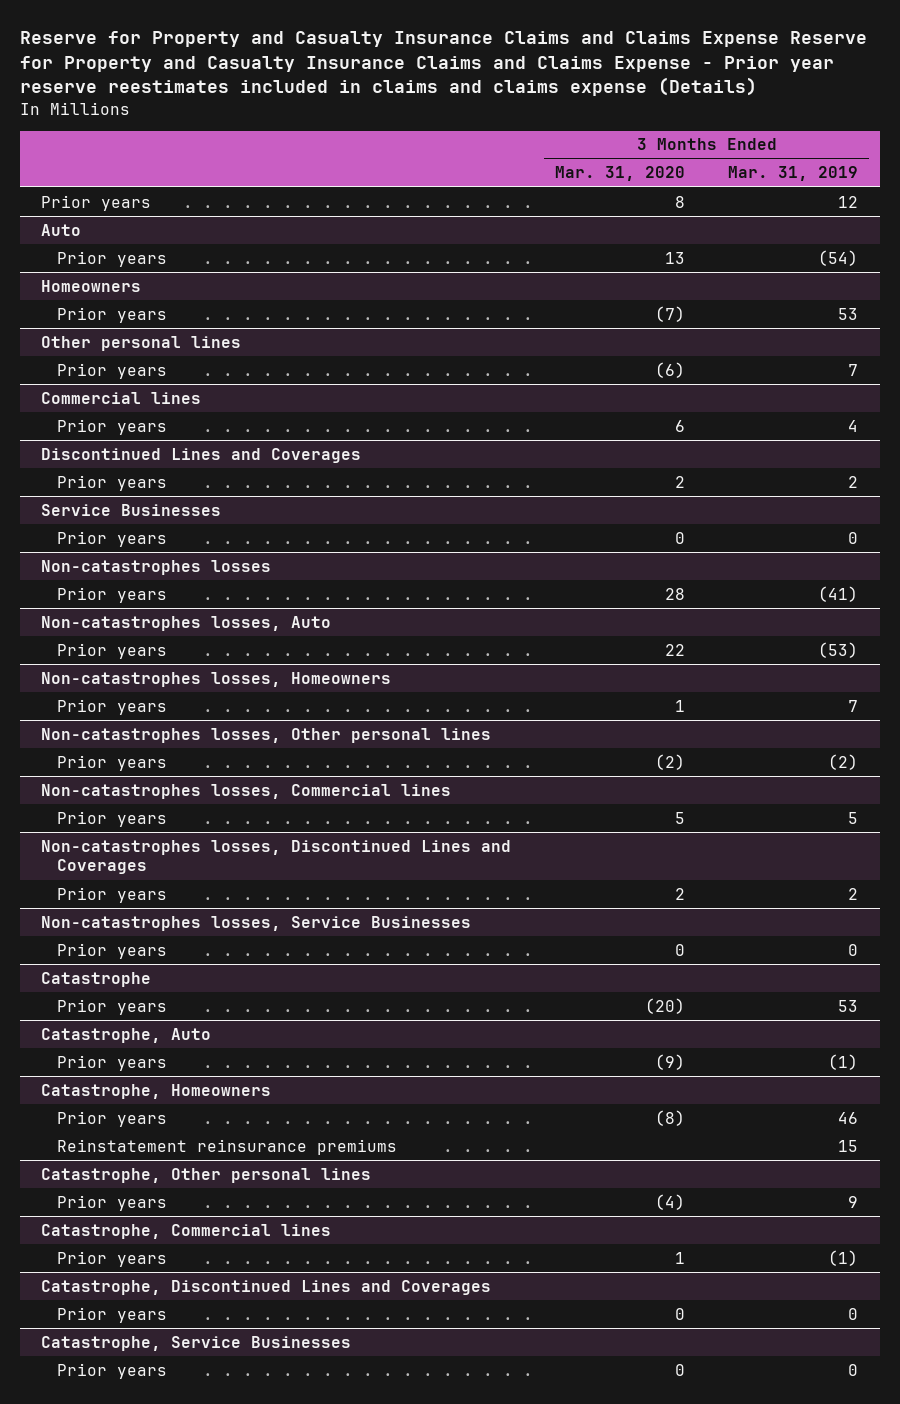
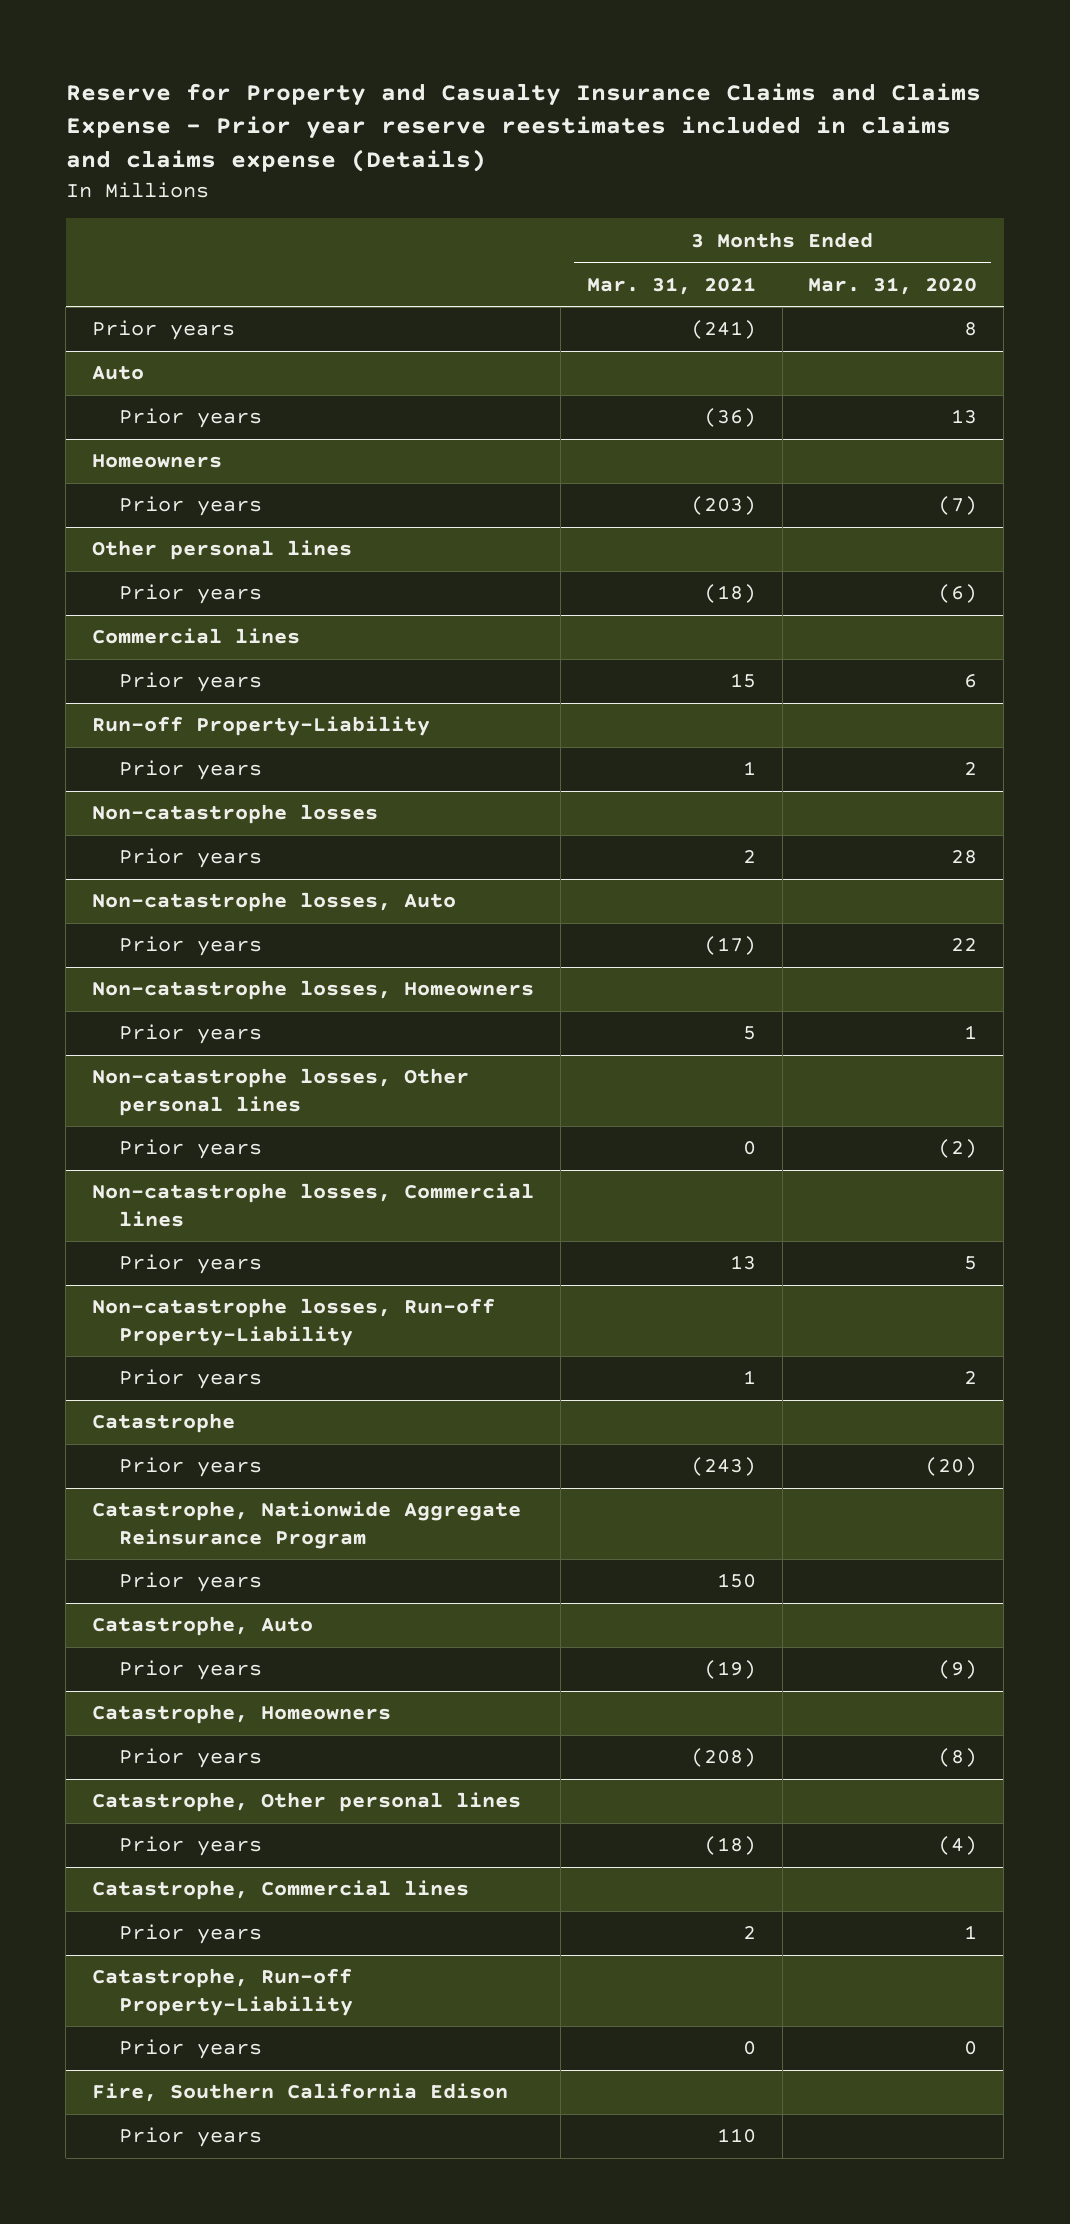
- Reserve for Property and Casualty Insurance Claims and Claims Expense Reserve for Property and Casualty Insurance Claims and Claims Expense - Prior year reserve reestimates included in claims and claims expense (Details)
+ Reserve for Property and Casualty Insurance Claims and Claims Expense - Prior year reserve reestimates included in claims and claims expense (Details)
- | 3 Months Ended Mar. 31, 2020 | 3 Months Ended Mar. 31, 2019
+ | 3 Months Ended Mar. 31, 2021 | 3 Months Ended Mar. 31, 2020
- Discontinued Lines and Coverages
+ Run-off Property-Liability
- Service Businesses
- Prior years | 0 | 0
- Non-catastrophes losses
+ Non-catastrophe losses
- Non-catastrophes losses, Auto
+ Non-catastrophe losses, Auto
- Non-catastrophes losses, Homeowners
+ Non-catastrophe losses, Homeowners
- Non-catastrophes losses, Other personal lines
+ Non-catastrophe losses, Other personal lines
- Non-catastrophes losses, Commercial lines
+ Non-catastrophe losses, Commercial lines
- Non-catastrophes losses, Discontinued Lines and Coverages
+ Non-catastrophe losses, Run-off Property-Liability
- Non-catastrophes losses, Service Businesses
- Prior years | 0 | 0
+ Catastrophe, Nationwide Aggregate Reinsurance Program
+ Prior years | 150 |
@ Catastrophe, Homeowners
- Reinstatement reinsurance premiums | | 15
- Catastrophe, Discontinued Lines and Coverages
- Prior years | 0 | 0
- Catastrophe, Service Businesses
+ Catastrophe, Run-off Property-Liability
+ Fire, Southern California Edison
+ Prior years | 110 |

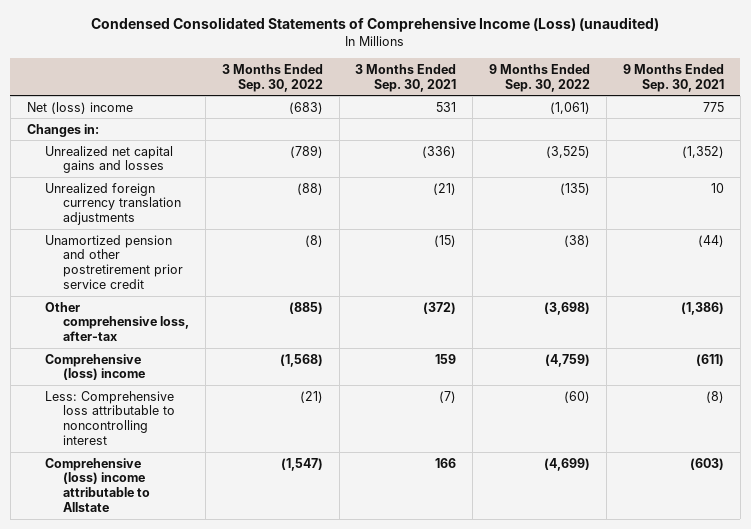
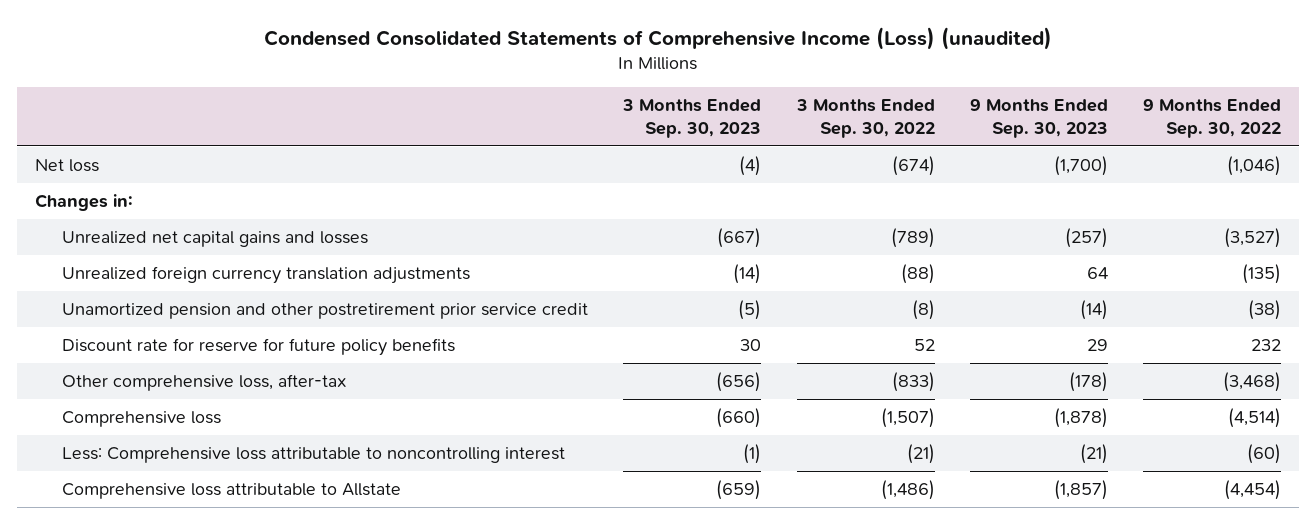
- | 3 Months Ended Sep. 30, 2022 | 3 Months Ended Sep. 30, 2021 | 9 Months Ended Sep. 30, 2022 | 9 Months Ended Sep. 30, 2021
+ | 3 Months Ended Sep. 30, 2023 | 3 Months Ended Sep. 30, 2022 | 9 Months Ended Sep. 30, 2023 | 9 Months Ended Sep. 30, 2022
- Net (loss) income | (683) | 531 | (1,061) | 775
+ Net loss | (4) | (674) | (1,700) | (1,046)
- Unrealized net capital gains and losses | (789) | (336) | (3,525) | (1,352)
+ Unrealized net capital gains and losses | (667) | (789) | (257) | (3,527)
- Other comprehensive loss, after-tax | (885) | (372) | (3,698) | (1,386)
- Comprehensive (loss) income | (1,568) | 159 | (4,759) | (611)
+ Discount rate for reserve for future policy benefits | 30 | 52 | 29 | 232
+ Other comprehensive loss, after-tax | (656) | (833) | (178) | (3,468)
+ Comprehensive loss | (660) | (1,507) | (1,878) | (4,514)
- Comprehensive (loss) income attributable to Allstate | (1,547) | 166 | (4,699) | (603)
+ Comprehensive loss attributable to Allstate | (659) | (1,486) | (1,857) | (4,454)

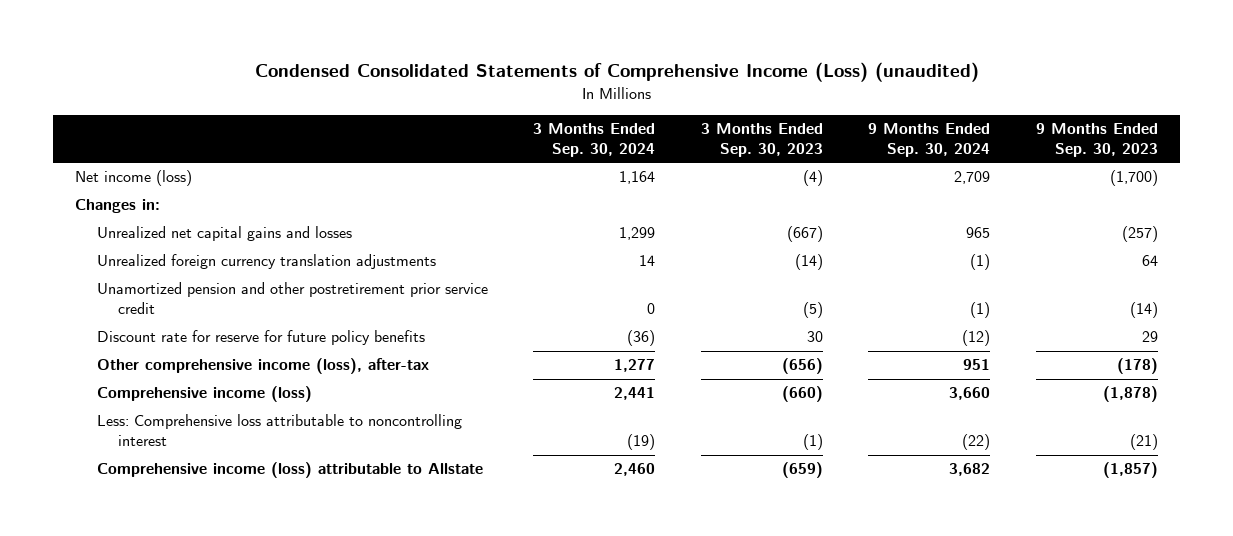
- | 3 Months Ended Sep. 30, 2023 | 3 Months Ended Sep. 30, 2022 | 9 Months Ended Sep. 30, 2023 | 9 Months Ended Sep. 30, 2022
+ | 3 Months Ended Sep. 30, 2024 | 3 Months Ended Sep. 30, 2023 | 9 Months Ended Sep. 30, 2024 | 9 Months Ended Sep. 30, 2023
- Net loss | (4) | (674) | (1,700) | (1,046)
+ Net income (loss) | 1,164 | (4) | 2,709 | (1,700)
- Other comprehensive loss, after-tax | (656) | (833) | (178) | (3,468)
- Comprehensive loss | (660) | (1,507) | (1,878) | (4,514)
+ Other comprehensive income (loss), after-tax | 1,277 | (656) | 951 | (178)
+ Comprehensive income (loss) | 2,441 | (660) | 3,660 | (1,878)
- Comprehensive loss attributable to Allstate | (659) | (1,486) | (1,857) | (4,454)
+ Comprehensive income (loss) attributable to Allstate | 2,460 | (659) | 3,682 | (1,857)

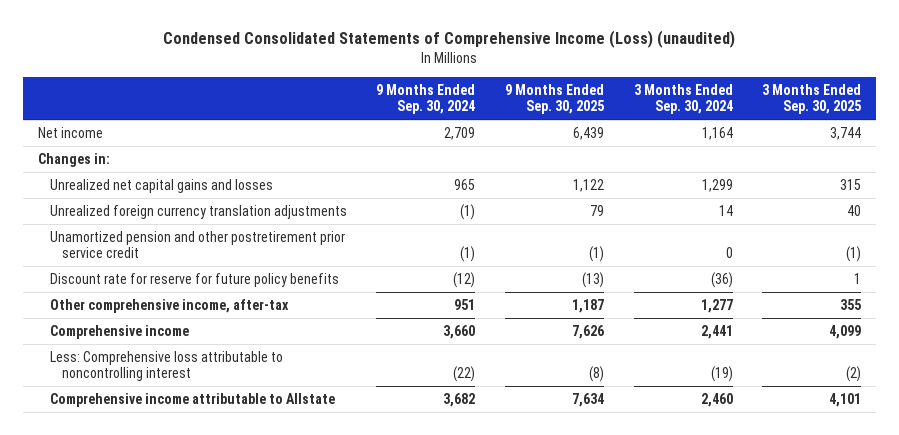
- | 3 Months Ended Sep. 30, 2024 | 3 Months Ended Sep. 30, 2023 | 9 Months Ended Sep. 30, 2024 | 9 Months Ended Sep. 30, 2023
+ | 9 Months Ended Sep. 30, 2024 | 9 Months Ended Sep. 30, 2025 | 3 Months Ended Sep. 30, 2024 | 3 Months Ended Sep. 30, 2025
- Net income (loss) | 1,164 | (4) | 2,709 | (1,700)
+ Net income | 2,709 | 6,439 | 1,164 | 3,744
- Other comprehensive income (loss), after-tax | 1,277 | (656) | 951 | (178)
- Comprehensive income (loss) | 2,441 | (660) | 3,660 | (1,878)
+ Other comprehensive income, after-tax | 951 | 1,187 | 1,277 | 355
+ Comprehensive income | 3,660 | 7,626 | 2,441 | 4,099
- Comprehensive income (loss) attributable to Allstate | 2,460 | (659) | 3,682 | (1,857)
+ Comprehensive income attributable to Allstate | 3,682 | 7,634 | 2,460 | 4,101

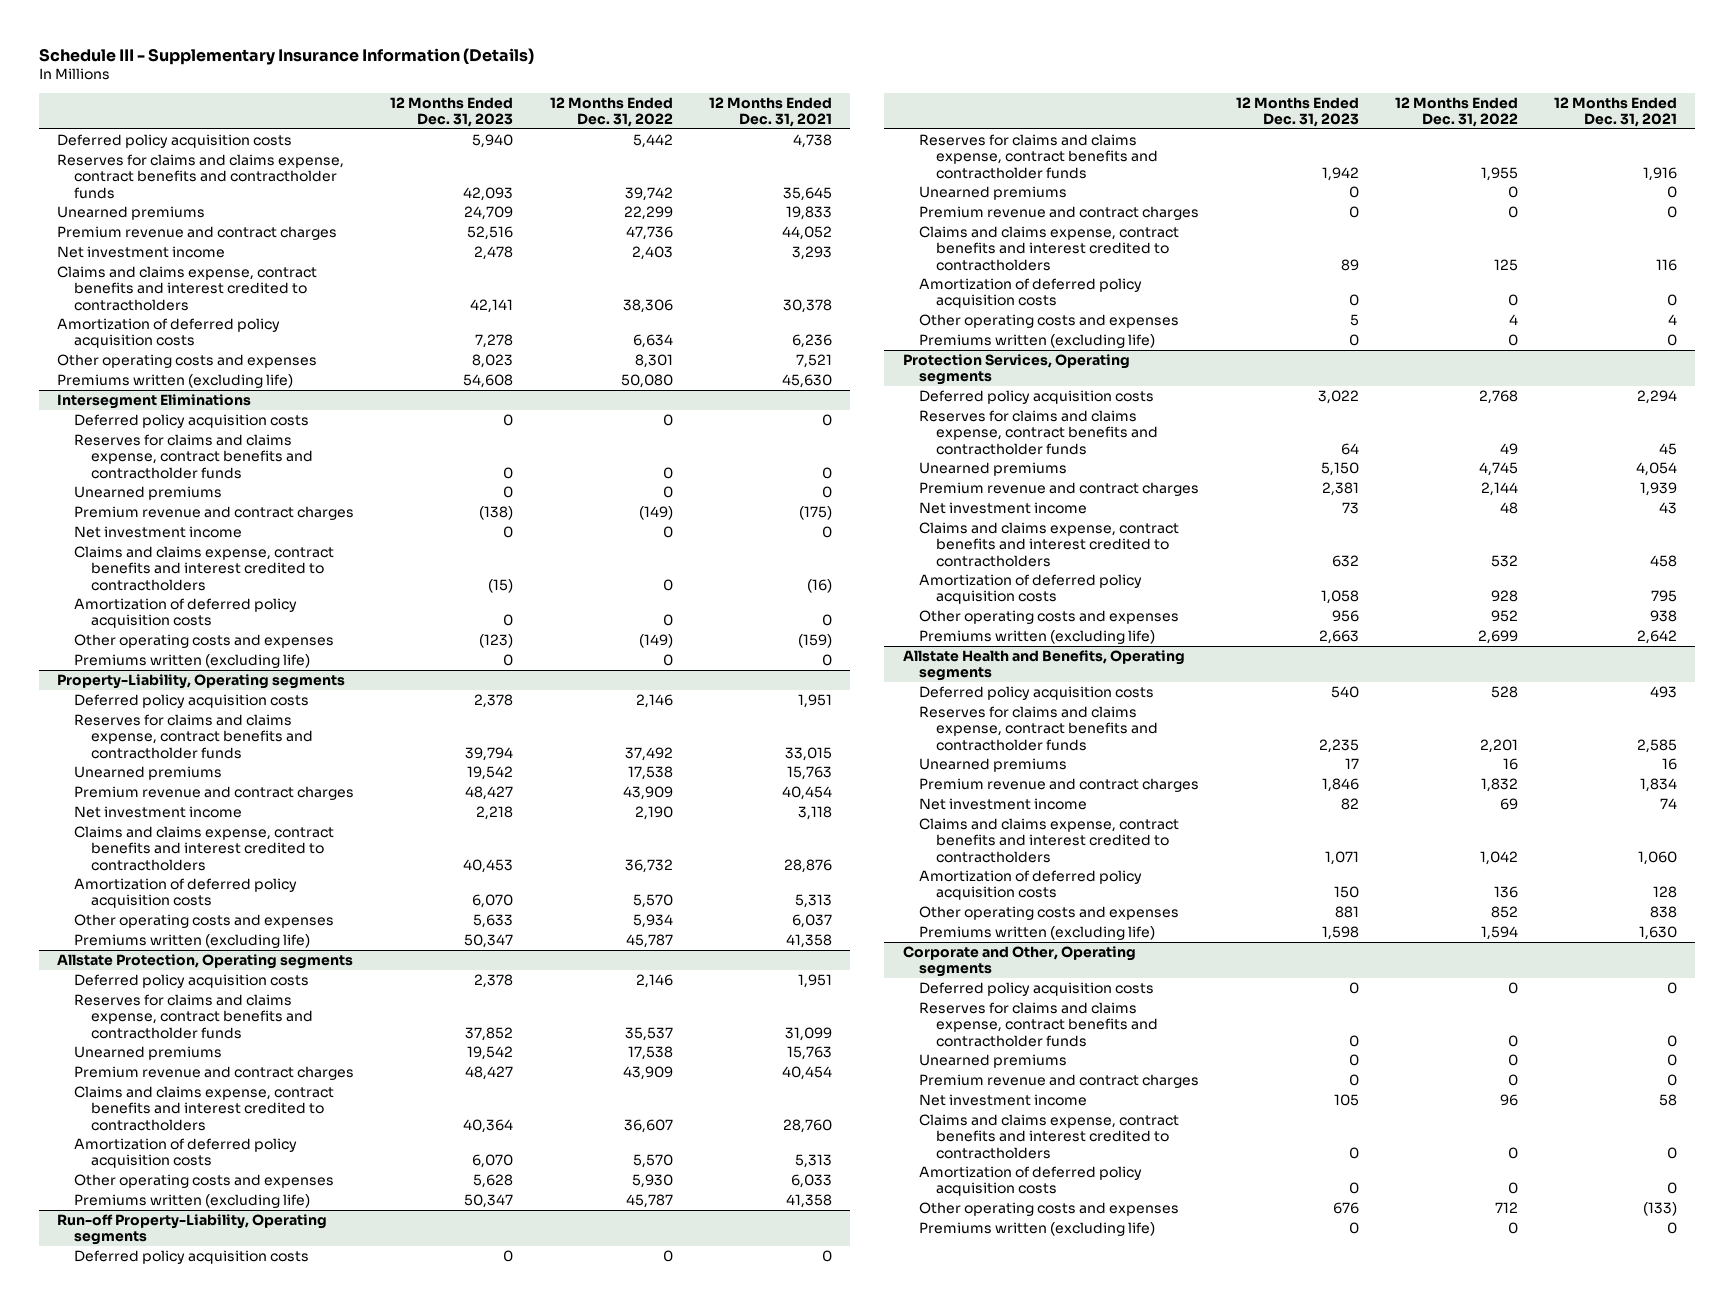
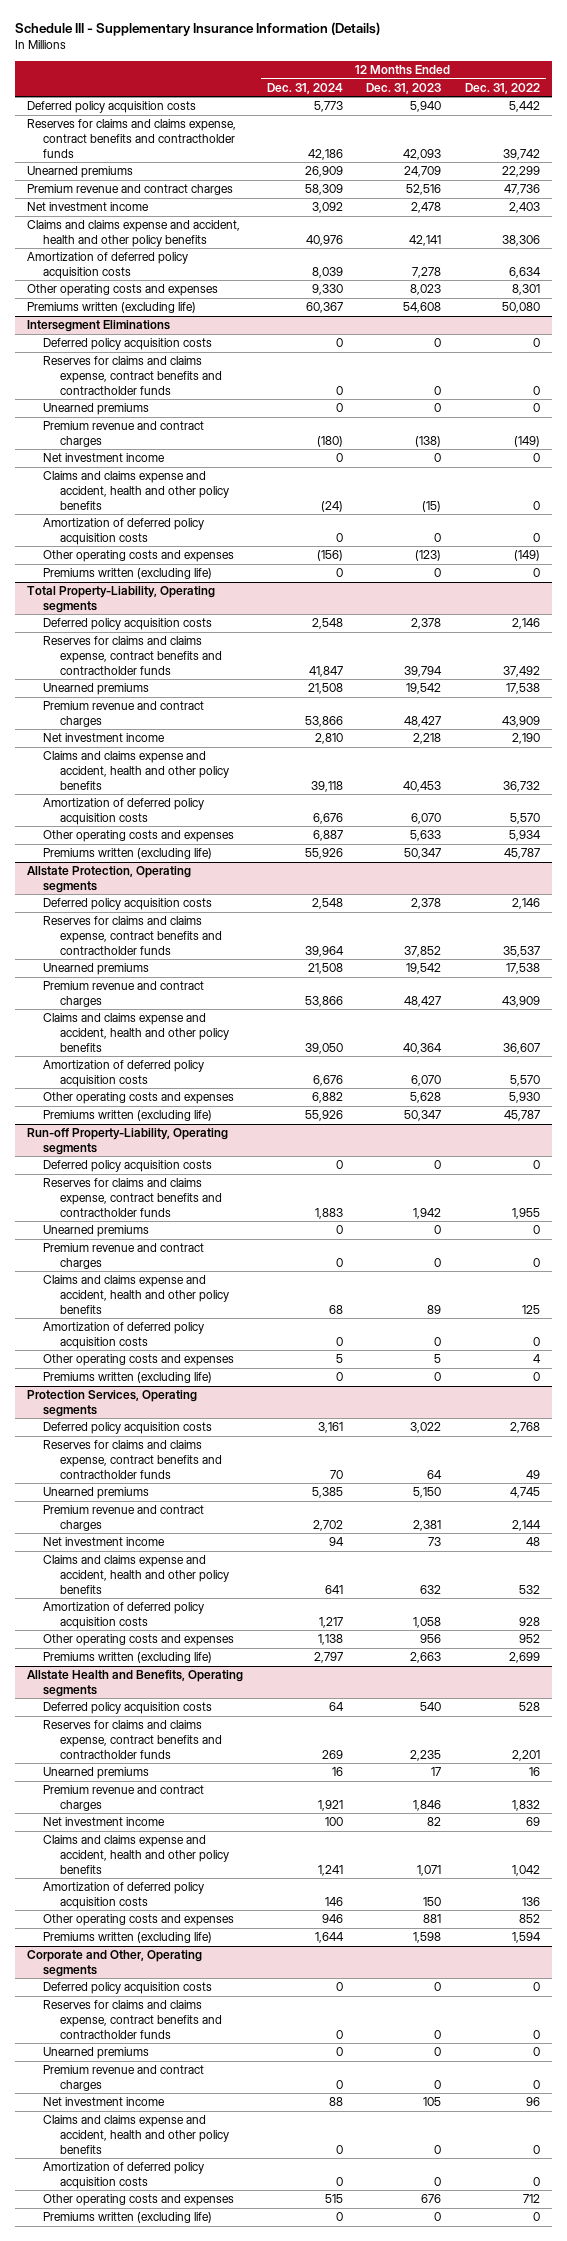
- | 12 Months Ended Dec. 31, 2023 | 12 Months Ended Dec. 31, 2022 | 12 Months Ended Dec. 31, 2021
+ | 12 Months Ended Dec. 31, 2024 | 12 Months Ended Dec. 31, 2023 | 12 Months Ended Dec. 31, 2022
- Claims and claims expense, contract benefits and interest credited to contractholders | 42,141 | 38,306 | 30,378
+ Claims and claims expense and accident, health and other policy benefits | 40,976 | 42,141 | 38,306
@ Intersegment Eliminations
- Claims and claims expense, contract benefits and interest credited to contractholders | (15) | 0 | (16)
+ Claims and claims expense and accident, health and other policy benefits | (24) | (15) | 0
- Property-Liability, Operating segments
+ Total Property-Liability, Operating segments
- Claims and claims expense, contract benefits and interest credited to contractholders | 40,453 | 36,732 | 28,876
+ Claims and claims expense and accident, health and other policy benefits | 39,118 | 40,453 | 36,732
@ Allstate Protection, Operating segments
- Claims and claims expense, contract benefits and interest credited to contractholders | 40,364 | 36,607 | 28,760
+ Claims and claims expense and accident, health and other policy benefits | 39,050 | 40,364 | 36,607
@ Run-off Property-Liability, Operating segments
- Claims and claims expense, contract benefits and interest credited to contractholders | 89 | 125 | 116
+ Claims and claims expense and accident, health and other policy benefits | 68 | 89 | 125
@ Protection Services, Operating segments
- Claims and claims expense, contract benefits and interest credited to contractholders | 632 | 532 | 458
+ Claims and claims expense and accident, health and other policy benefits | 641 | 632 | 532
@ Allstate Health and Benefits, Operating segments
- Claims and claims expense, contract benefits and interest credited to contractholders | 1,071 | 1,042 | 1,060
+ Claims and claims expense and accident, health and other policy benefits | 1,241 | 1,071 | 1,042
@ Corporate and Other, Operating segments
- Claims and claims expense, contract benefits and interest credited to contractholders | 0 | 0 | 0
+ Claims and claims expense and accident, health and other policy benefits | 0 | 0 | 0

